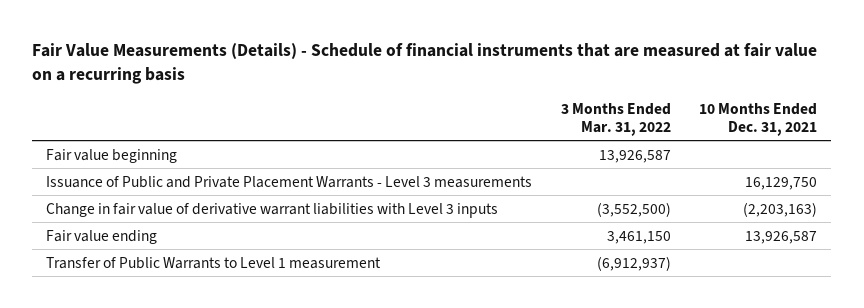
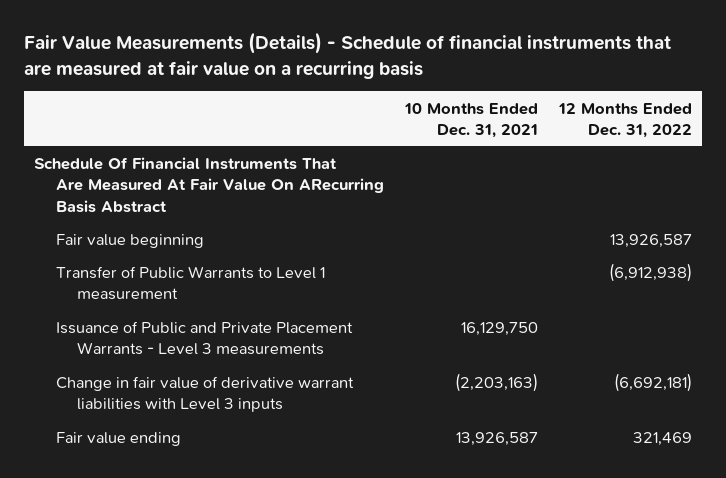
- | 3 Months Ended Mar. 31, 2022 | 10 Months Ended Dec. 31, 2021
+ | 10 Months Ended Dec. 31, 2021 | 12 Months Ended Dec. 31, 2022
+ Schedule Of Financial Instruments That Are Measured At Fair Value On ARecurring Basis Abstract
moved up: Transfer of Public Warrants to Level 1 measurement | | (6,912,938)

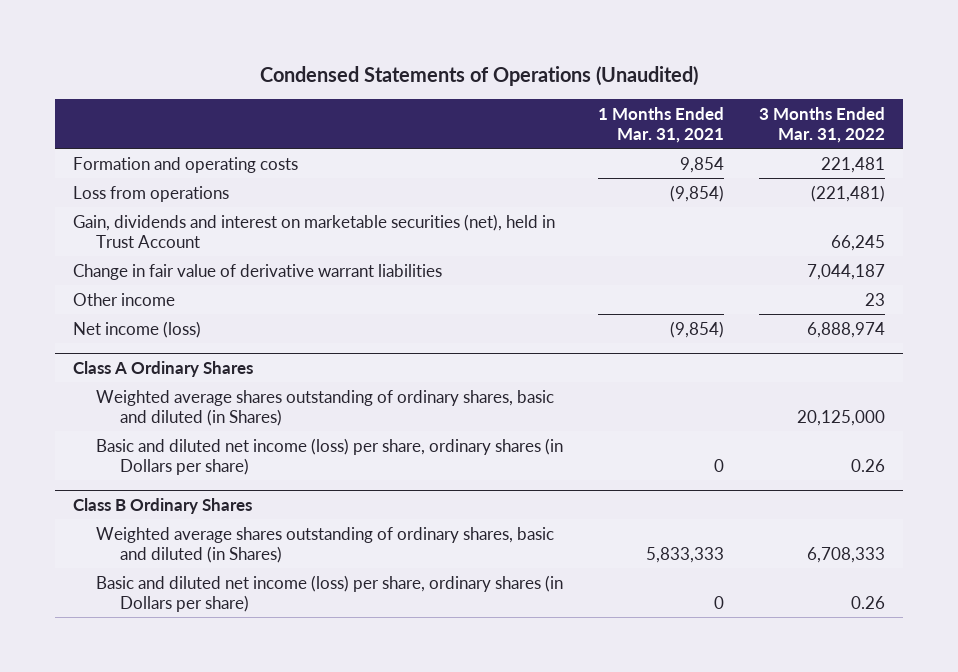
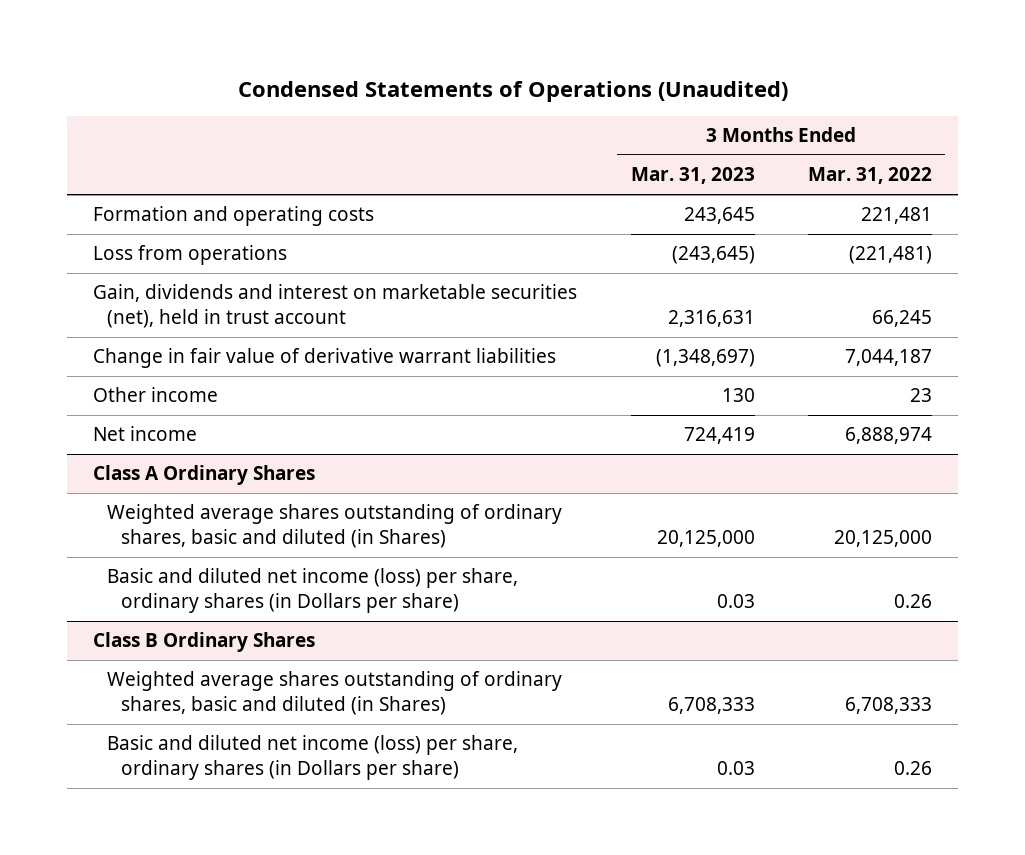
- | 1 Months Ended Mar. 31, 2021 | 3 Months Ended Mar. 31, 2022
+ | 3 Months Ended Mar. 31, 2023 | 3 Months Ended Mar. 31, 2022
- Gain, dividends and interest on marketable securities (net), held in Trust Account | | 66,245
+ Gain, dividends and interest on marketable securities (net), held in trust account | 2,316,631 | 66,245
- Net income (loss) | (9,854) | 6,888,974
+ Net income | 724,419 | 6,888,974

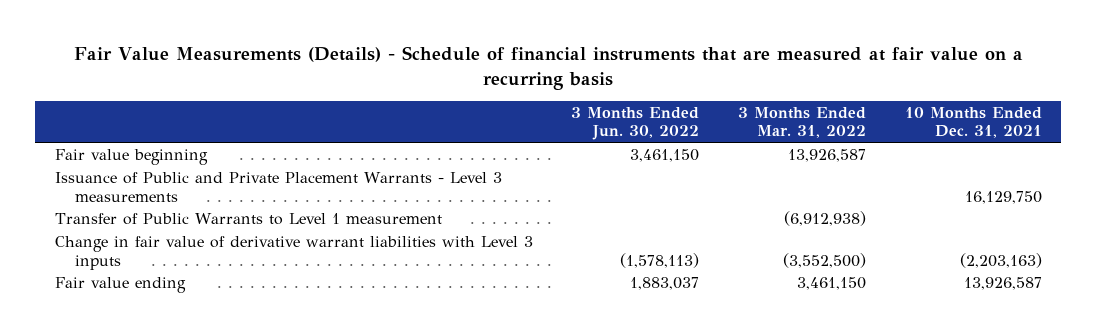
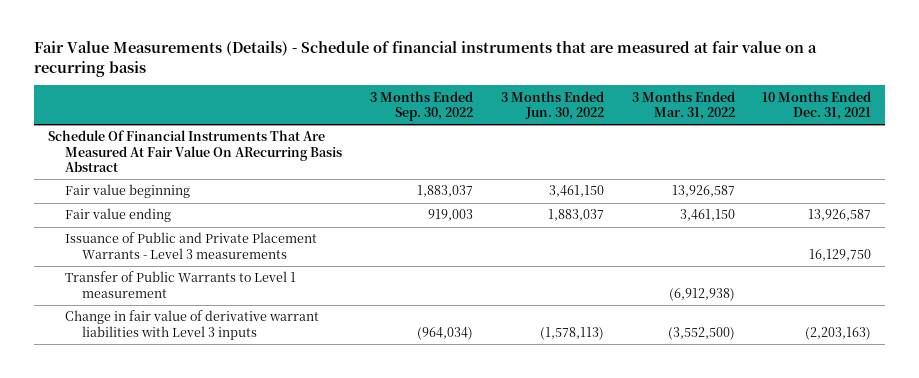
- | 3 Months Ended Jun. 30, 2022 | 3 Months Ended Mar. 31, 2022 | 10 Months Ended Dec. 31, 2021
+ | 3 Months Ended Sep. 30, 2022 | 3 Months Ended Jun. 30, 2022 | 3 Months Ended Mar. 31, 2022 | 10 Months Ended Dec. 31, 2021
+ Schedule Of Financial Instruments That Are Measured At Fair Value On ARecurring Basis Abstract
moved up: Fair value ending | 919,003 | 1,883,037 | 3,461,150 | 13,926,587

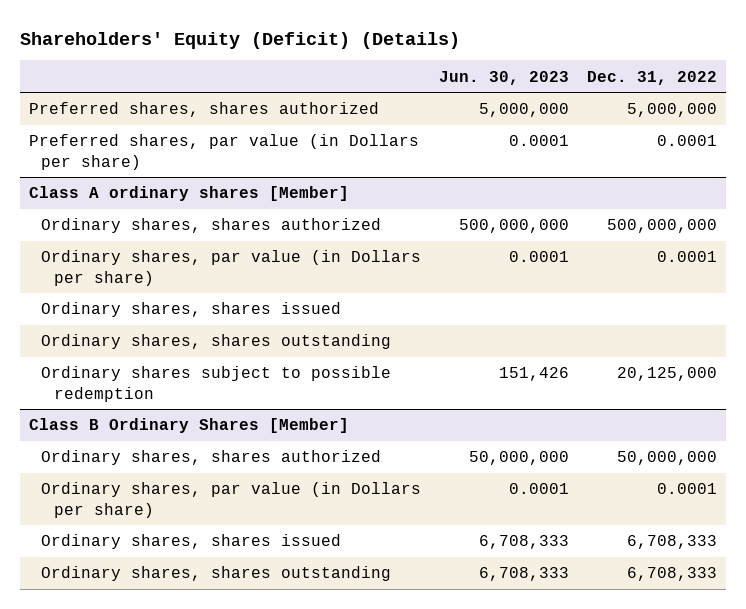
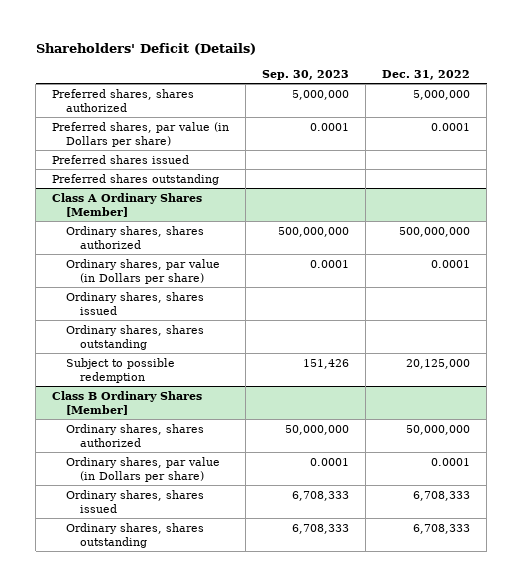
- Shareholders' Equity (Deficit) (Details)
+ Shareholders' Deficit (Details)
- | Jun. 30, 2023 | Dec. 31, 2022
+ | Sep. 30, 2023 | Dec. 31, 2022
- Class A ordinary shares [Member]
+ Preferred shares issued
+ Preferred shares outstanding
+ Class A Ordinary Shares [Member]
- Ordinary shares subject to possible redemption | 151,426 | 20,125,000
+ Subject to possible redemption | 151,426 | 20,125,000

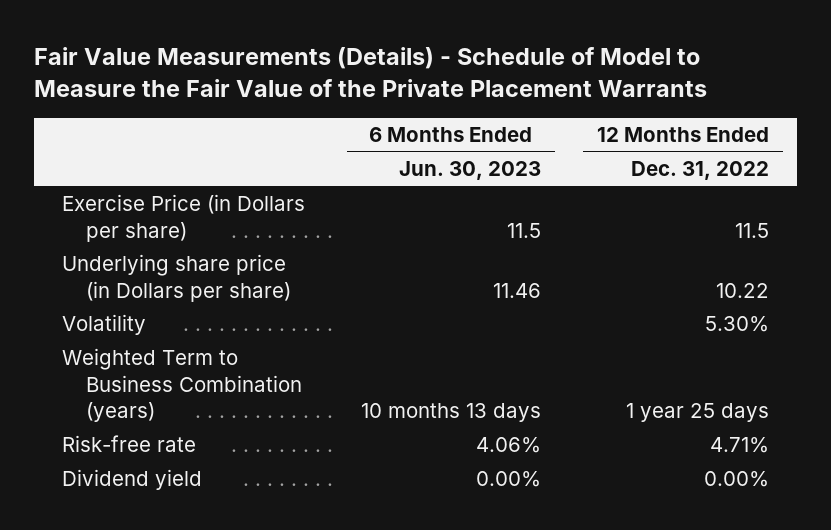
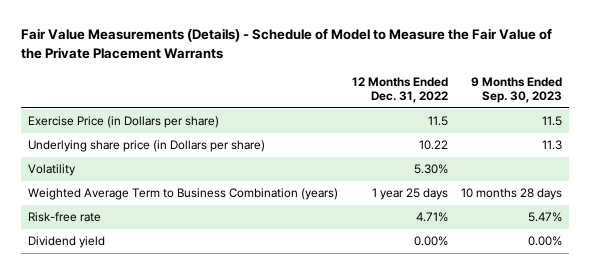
- | 6 Months Ended Jun. 30, 2023 | 12 Months Ended Dec. 31, 2022
+ | 12 Months Ended Dec. 31, 2022 | 9 Months Ended Sep. 30, 2023
- Weighted Term to Business Combination (years) | 10 months 13 days | 1 year 25 days
+ Weighted Average Term to Business Combination (years) | 1 year 25 days | 10 months 28 days

